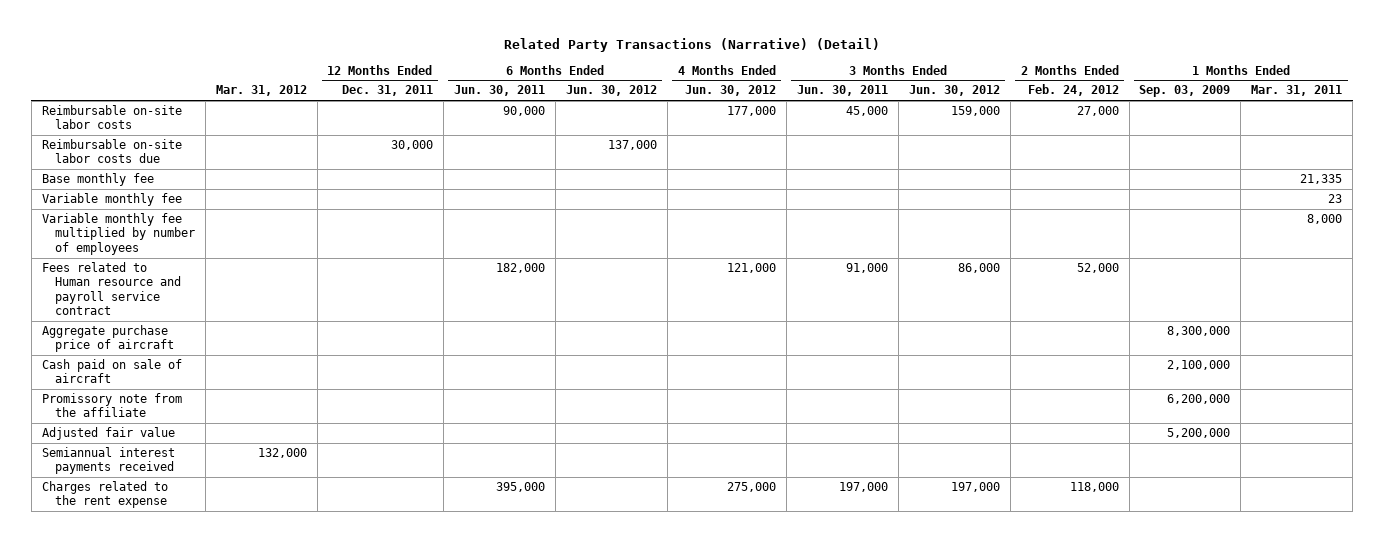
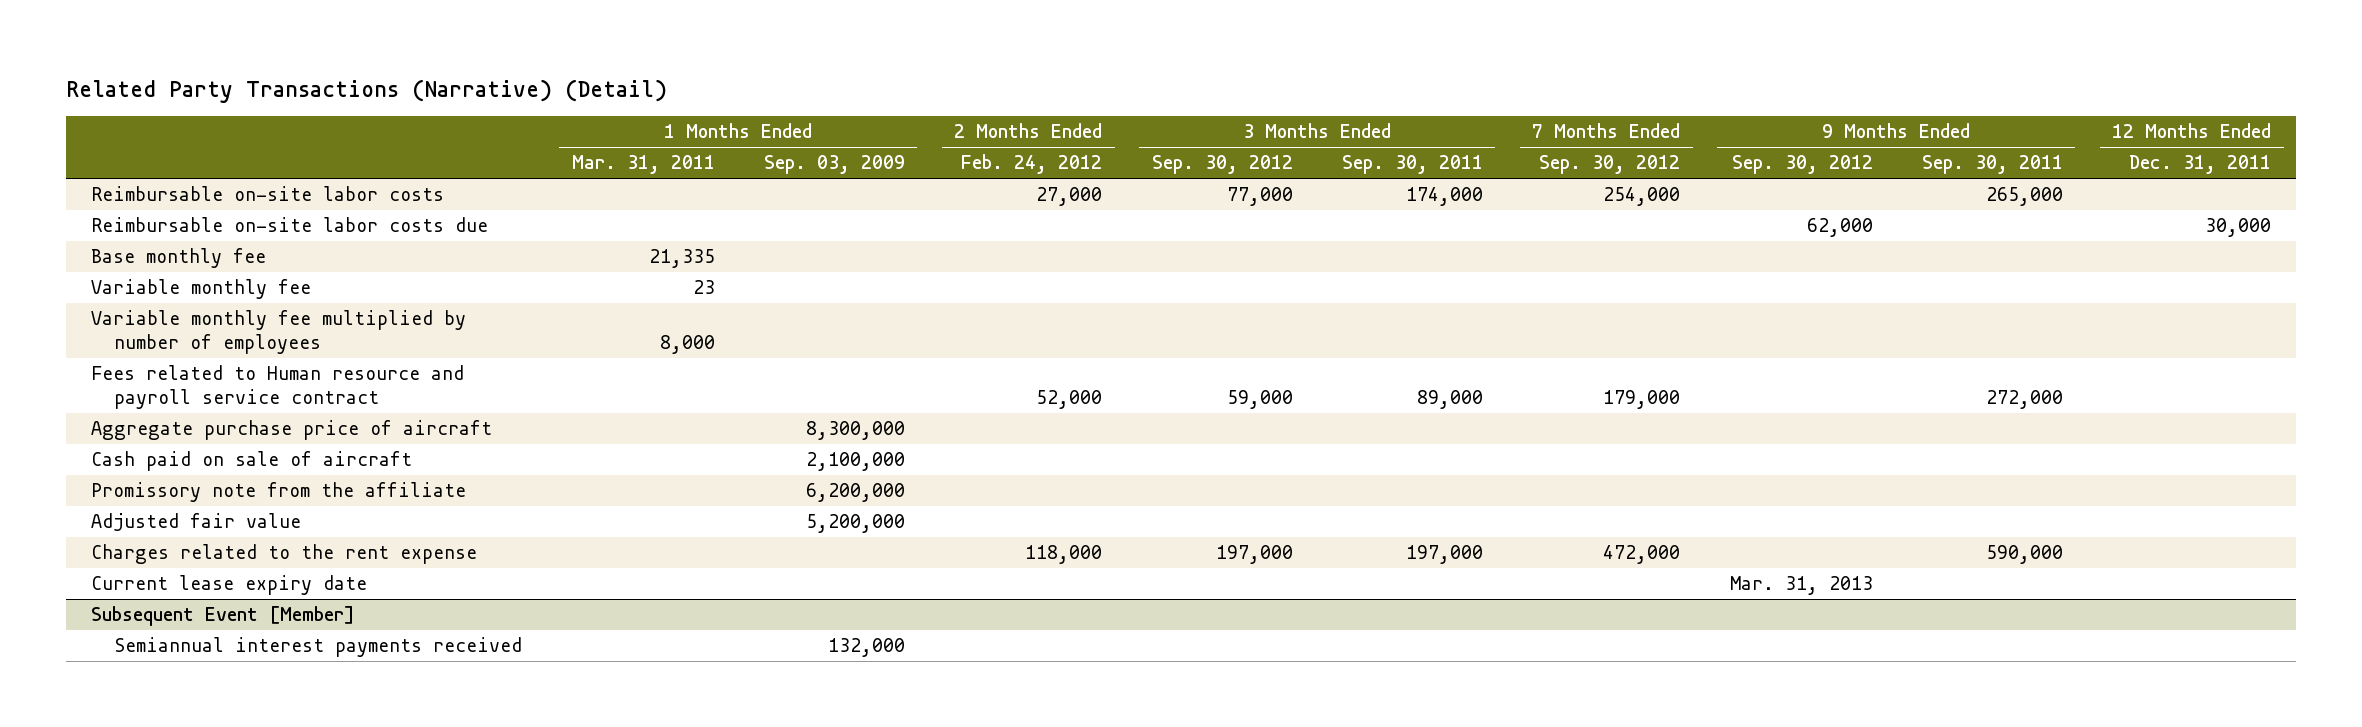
- | Mar. 31, 2012 | 12 Months Ended Dec. 31, 2011 | 6 Months Ended Jun. 30, 2011 | 6 Months Ended Jun. 30, 2012 | 4 Months Ended Jun. 30, 2012 | 3 Months Ended Jun. 30, 2011 | 3 Months Ended Jun. 30, 2012 | 2 Months Ended Feb. 24, 2012 | 1 Months Ended Sep. 03, 2009 | 1 Months Ended Mar. 31, 2011
+ | 1 Months Ended Mar. 31, 2011 | 1 Months Ended Sep. 03, 2009 | 2 Months Ended Feb. 24, 2012 | 3 Months Ended Sep. 30, 2012 | 3 Months Ended Sep. 30, 2011 | 7 Months Ended Sep. 30, 2012 | 9 Months Ended Sep. 30, 2012 | 9 Months Ended Sep. 30, 2011 | 12 Months Ended Dec. 31, 2011
- Semiannual interest payments received | 132,000 | | | | | | | | |
+ Current lease expiry date | | | | | | | Mar. 31, 2013 | |
+ Subsequent Event [Member]
+ Semiannual interest payments received | | 132,000 | | | | | | |

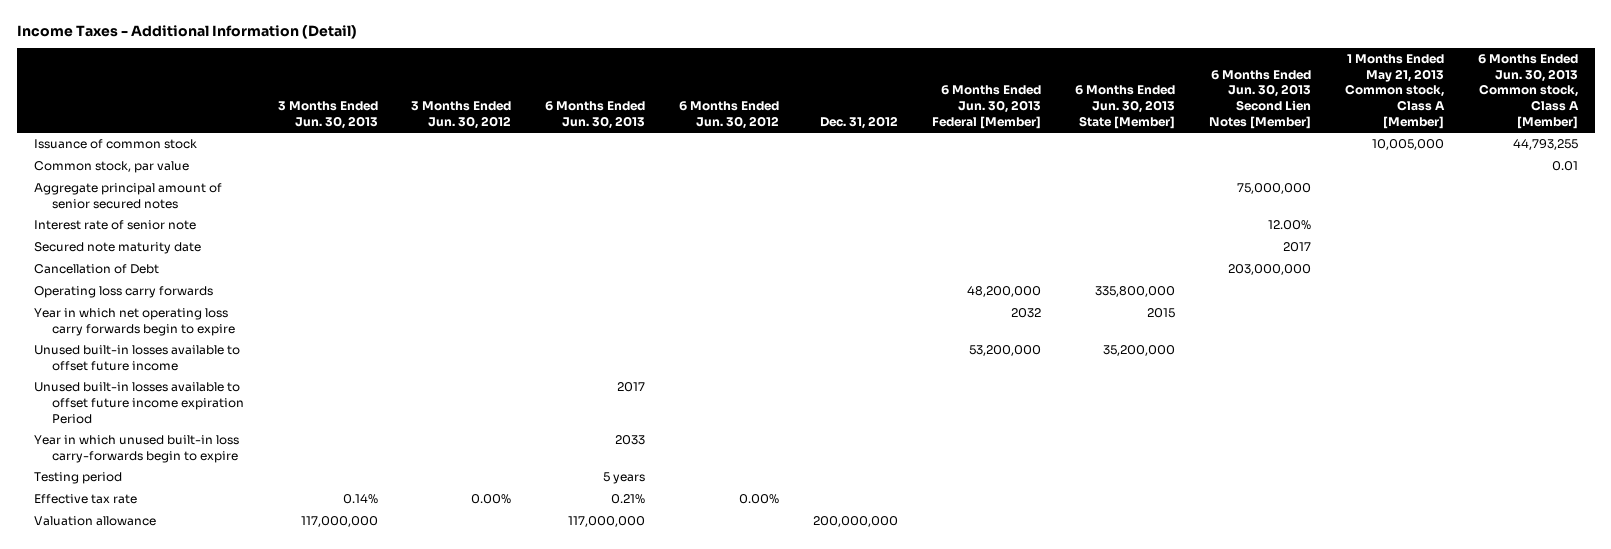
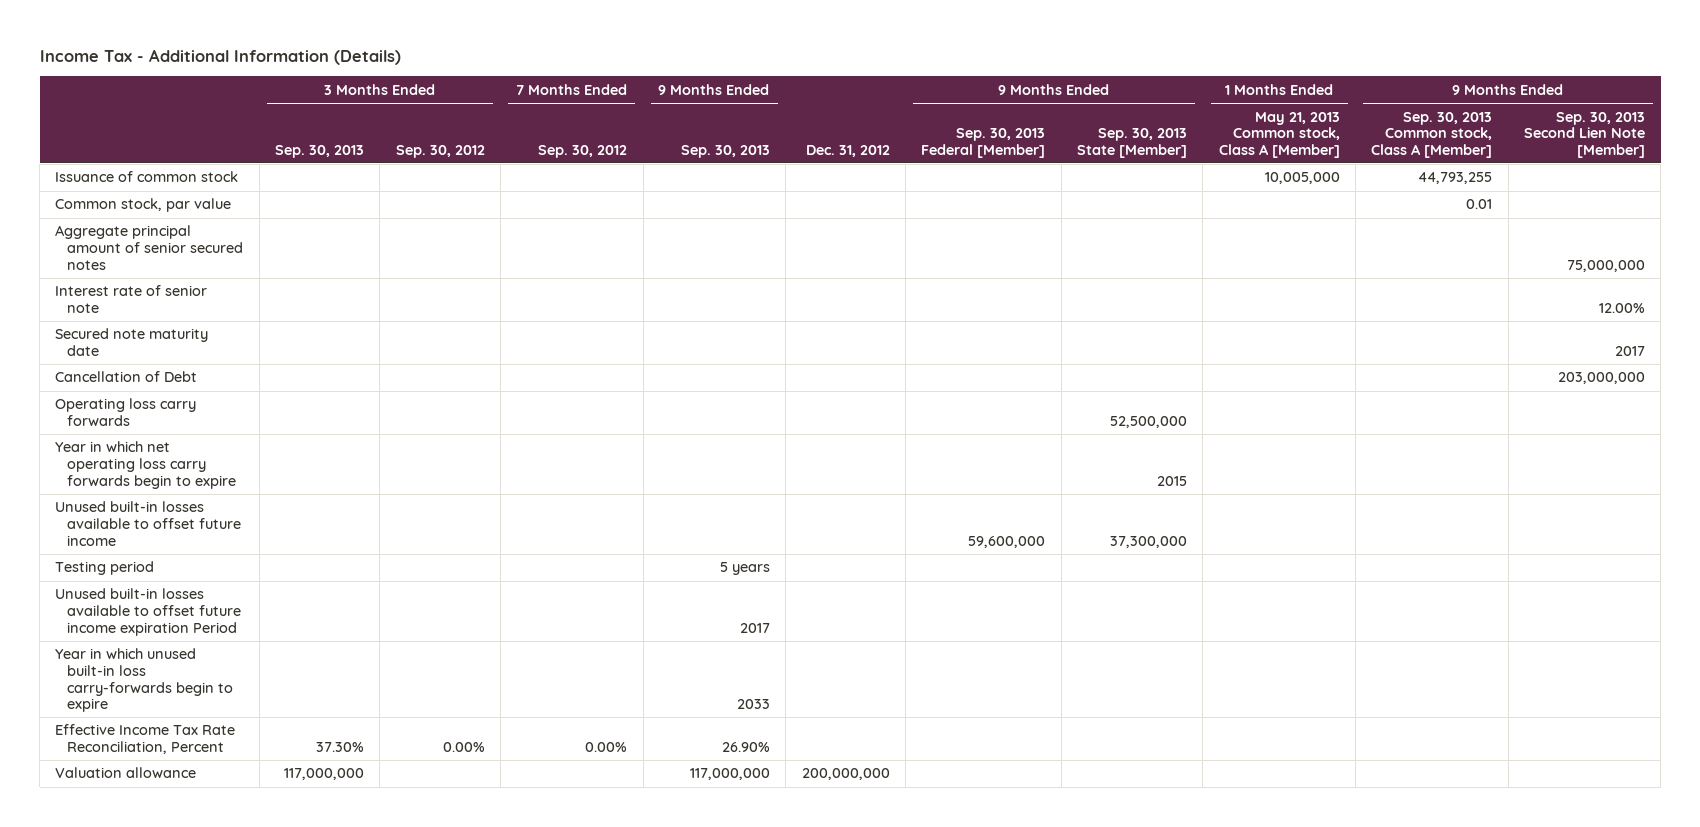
- Income Taxes - Additional Information (Detail)
+ Income Tax - Additional Information (Details)
- | 3 Months Ended Jun. 30, 2013 | 3 Months Ended Jun. 30, 2012 | 6 Months Ended Jun. 30, 2013 | 6 Months Ended Jun. 30, 2012 | Dec. 31, 2012 | 6 Months Ended Jun. 30, 2013 Federal [Member] | 6 Months Ended Jun. 30, 2013 State [Member] | 6 Months Ended Jun. 30, 2013 Second Lien Notes [Member] | 1 Months Ended May 21, 2013 Common stock, Class A [Member] | 6 Months Ended Jun. 30, 2013 Common stock, Class A [Member]
+ | 3 Months Ended Sep. 30, 2013 | 3 Months Ended Sep. 30, 2012 | 7 Months Ended Sep. 30, 2012 | 9 Months Ended Sep. 30, 2013 | Dec. 31, 2012 | 9 Months Ended Sep. 30, 2013 Federal [Member] | 9 Months Ended Sep. 30, 2013 State [Member] | 1 Months Ended May 21, 2013 Common stock, Class A [Member] | 9 Months Ended Sep. 30, 2013 Common stock, Class A [Member] | 9 Months Ended Sep. 30, 2013 Second Lien Note [Member]
moved up: Testing period | | | | 5 years | | | | | |
- Effective tax rate | 0.14% | 0.00% | 0.21% | 0.00% | | | | | |
+ Effective Income Tax Rate Reconciliation, Percent | 37.30% | 0.00% | 0.00% | 26.90% | | | | | |

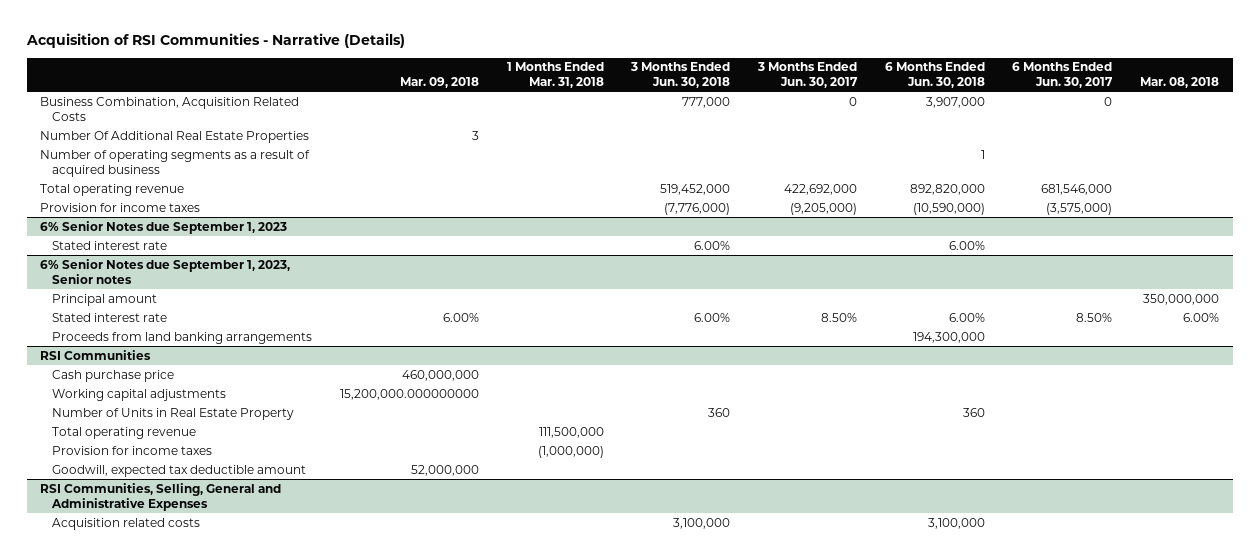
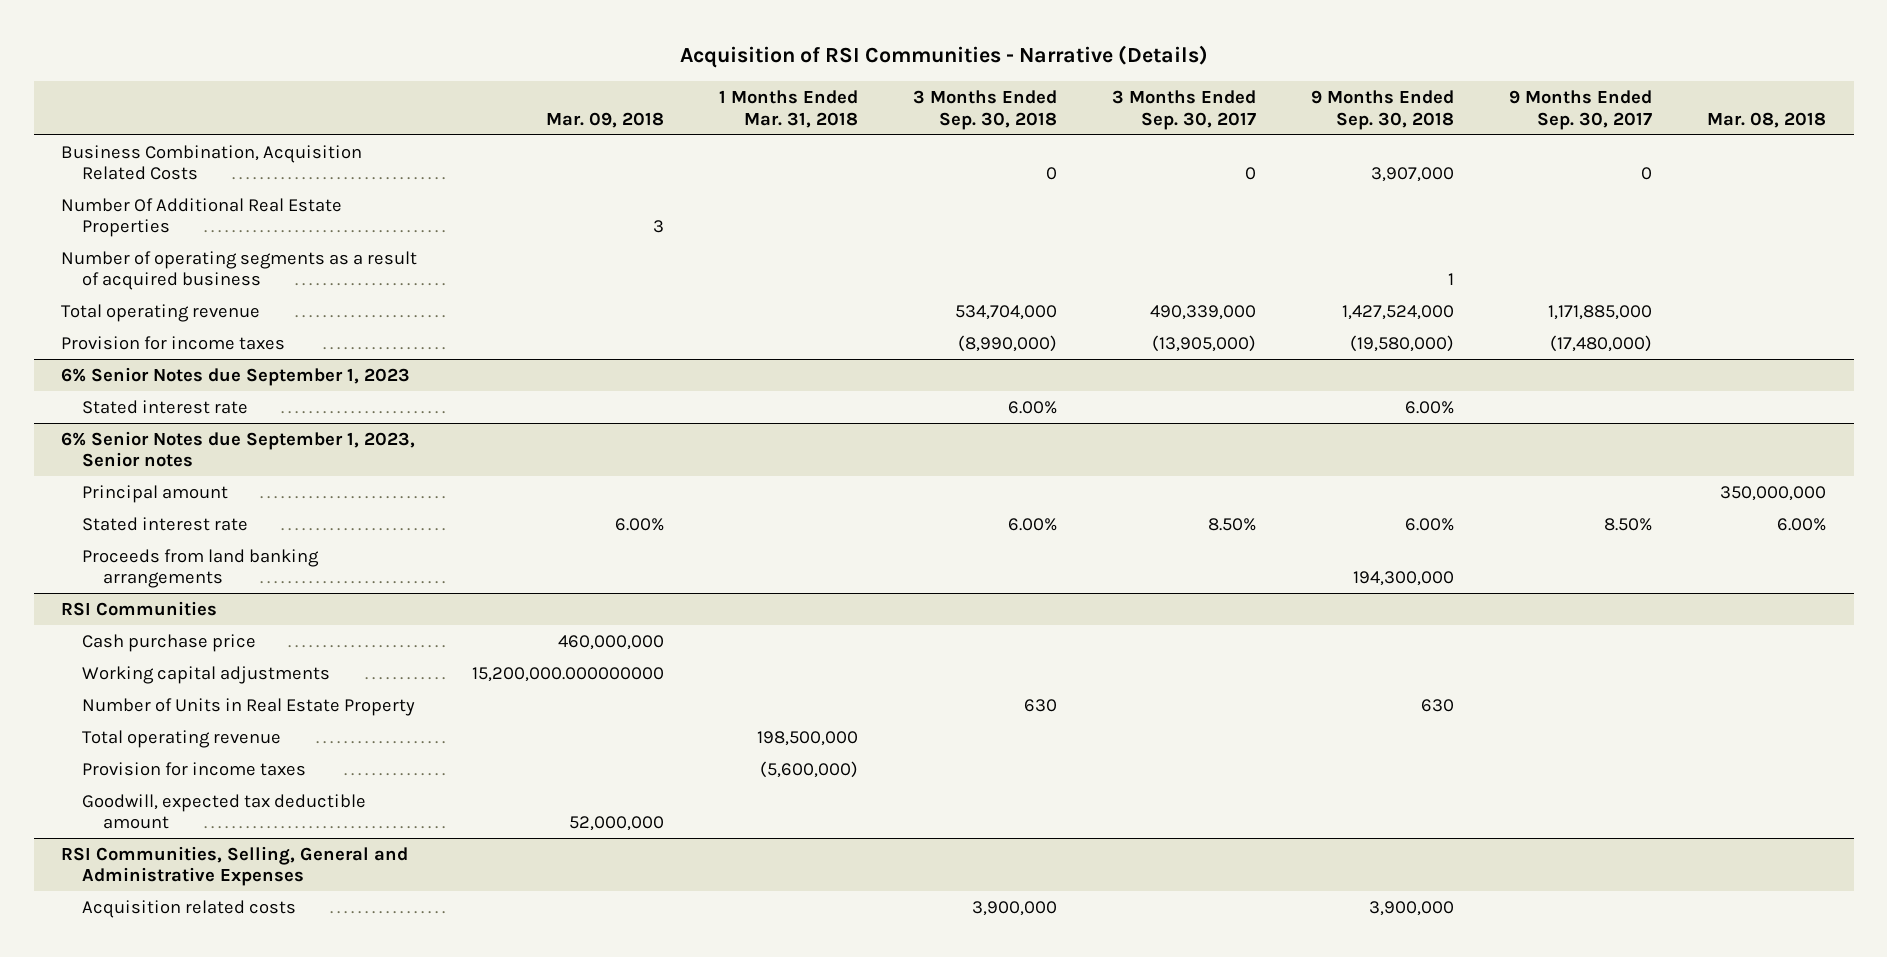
- | Mar. 09, 2018 | 1 Months Ended Mar. 31, 2018 | 3 Months Ended Jun. 30, 2018 | 3 Months Ended Jun. 30, 2017 | 6 Months Ended Jun. 30, 2018 | 6 Months Ended Jun. 30, 2017 | Mar. 08, 2018
+ | Mar. 09, 2018 | 1 Months Ended Mar. 31, 2018 | 3 Months Ended Sep. 30, 2018 | 3 Months Ended Sep. 30, 2017 | 9 Months Ended Sep. 30, 2018 | 9 Months Ended Sep. 30, 2017 | Mar. 08, 2018
@ RSI Communities
- Total operating revenue | | 111,500,000 | | | | |
- Provision for income taxes | | (1,000,000) | | | | |
+ Total operating revenue | | 198,500,000 | | | | |
+ Provision for income taxes | | (5,600,000) | | | | |

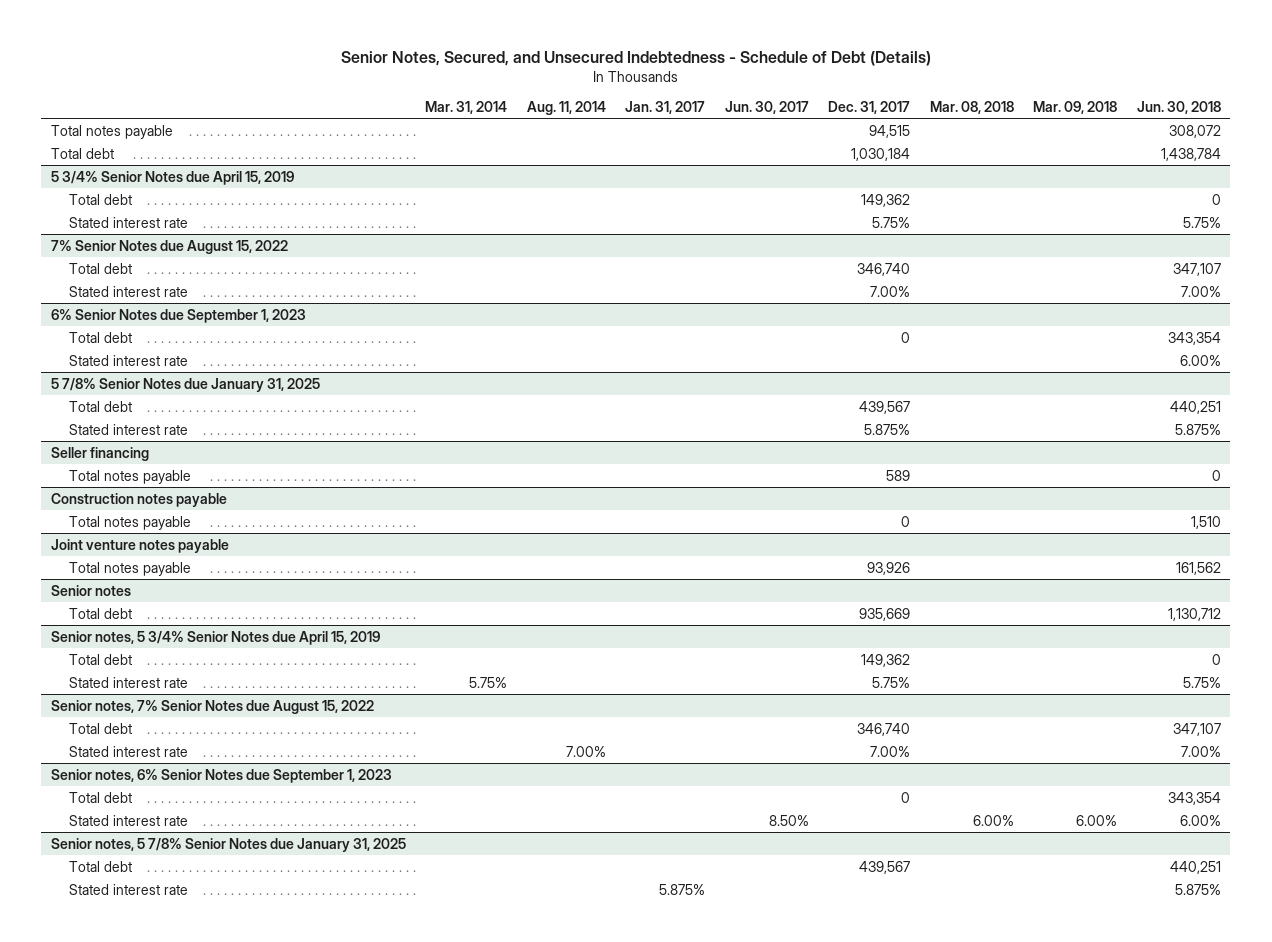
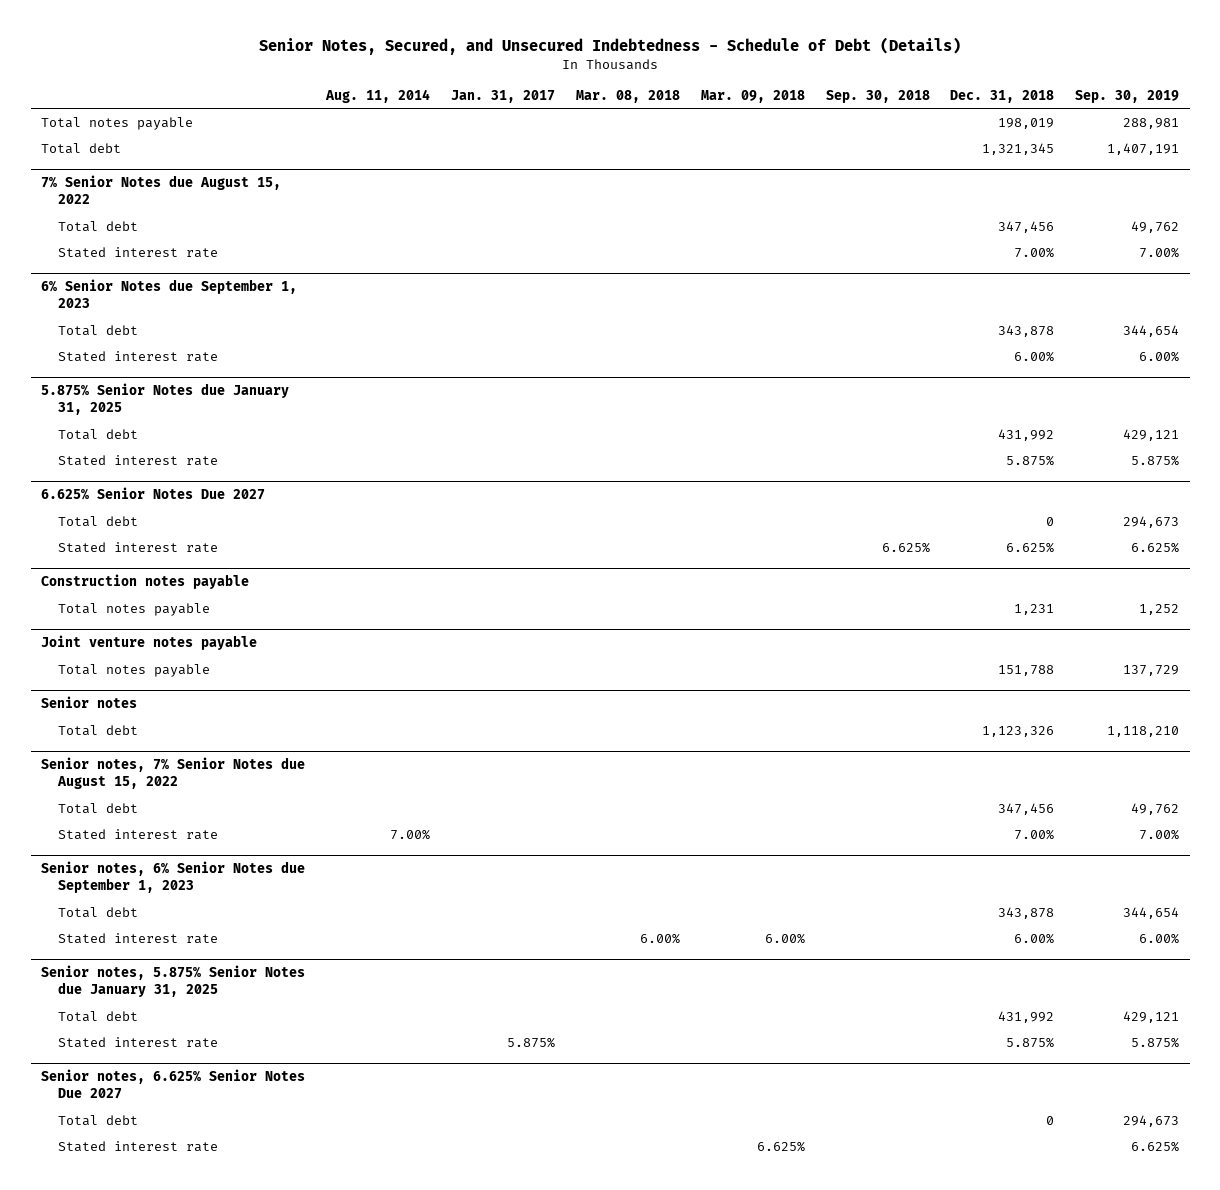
- | Mar. 31, 2014 | Aug. 11, 2014 | Jan. 31, 2017 | Jun. 30, 2017 | Dec. 31, 2017 | Mar. 08, 2018 | Mar. 09, 2018 | Jun. 30, 2018
+ | Aug. 11, 2014 | Jan. 31, 2017 | Mar. 08, 2018 | Mar. 09, 2018 | Sep. 30, 2018 | Dec. 31, 2018 | Sep. 30, 2019
- 5 3/4% Senior Notes due April 15, 2019
- Total debt | | | | | 149,362 | | | 0
- Stated interest rate | | | | | 5.75% | | | 5.75%
- 5 7/8% Senior Notes due January 31, 2025
+ 5.875% Senior Notes due January 31, 2025
- Seller financing
- Total notes payable | | | | | 589 | | | 0
+ 6.625% Senior Notes Due 2027
+ Total debt | | | | | | 0 | 294,673
+ Stated interest rate | | | | | 6.625% | 6.625% | 6.625%
- Senior notes, 5 3/4% Senior Notes due April 15, 2019
- Total debt | | | | | 149,362 | | | 0
- Stated interest rate | 5.75% | | | | 5.75% | | | 5.75%
- Senior notes, 5 7/8% Senior Notes due January 31, 2025
+ Senior notes, 5.875% Senior Notes due January 31, 2025
+ Senior notes, 6.625% Senior Notes Due 2027
+ Total debt | | | | | | 0 | 294,673
+ Stated interest rate | | | | 6.625% | | | 6.625%

